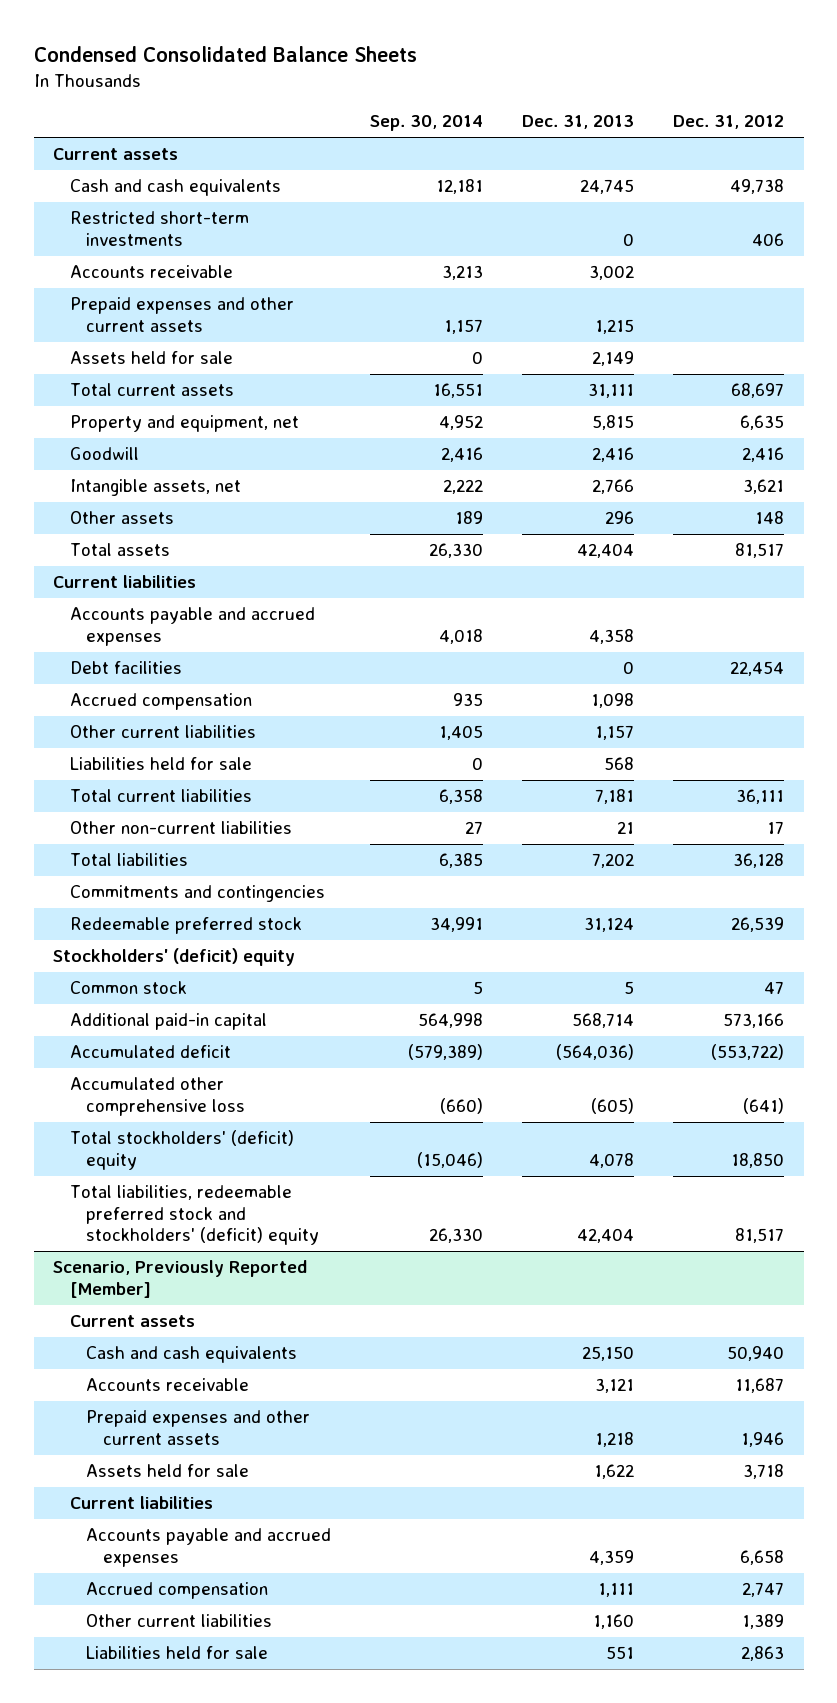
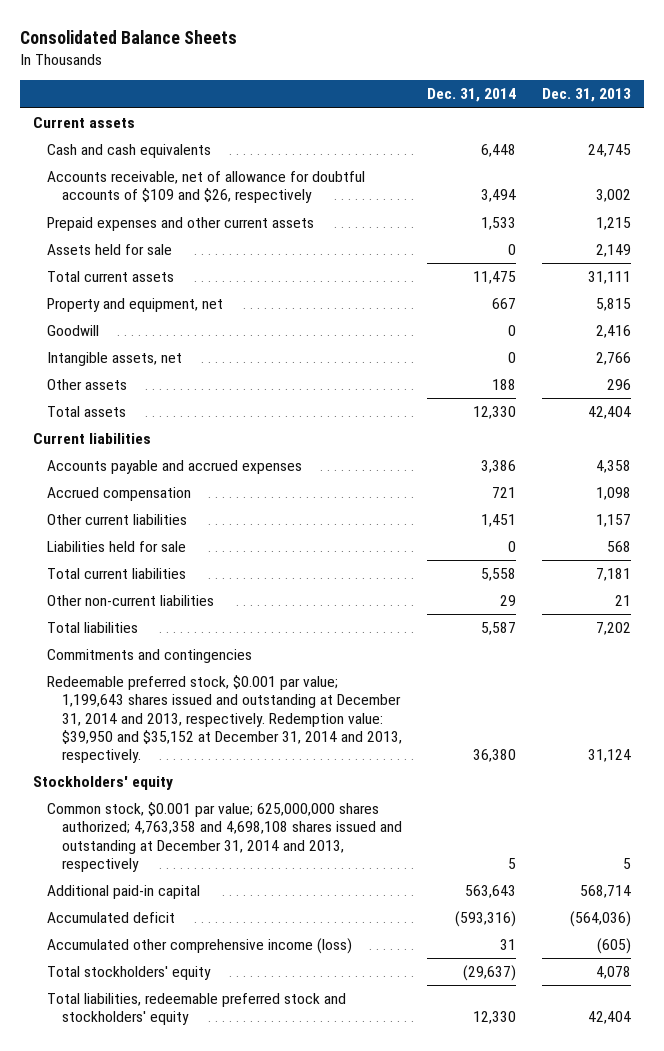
- Condensed Consolidated Balance Sheets
+ Consolidated Balance Sheets
- | Sep. 30, 2014 | Dec. 31, 2013 | Dec. 31, 2012
+ | Dec. 31, 2014 | Dec. 31, 2013
- Restricted short-term investments | | 0 | 406
- Accounts receivable | 3,213 | 3,002 |
+ Accounts receivable, net of allowance for doubtful accounts of $109 and $26, respectively | 3,494 | 3,002
- Debt facilities | | 0 | 22,454
- Redeemable preferred stock | 34,991 | 31,124 | 26,539
- Stockholders' (deficit) equity
- Common stock | 5 | 5 | 47
+ Redeemable preferred stock, $0.001 par value; 1,199,643 shares issued and outstanding at December 31, 2014 and 2013, respectively. Redemption value: $39,950 and $35,152 at December 31, 2014 and 2013, respectively. | 36,380 | 31,124
+ Stockholders' equity
+ Common stock, $0.001 par value; 625,000,000 shares authorized; 4,763,358 and 4,698,108 shares issued and outstanding at December 31, 2014 and 2013, respectively | 5 | 5
- Accumulated other comprehensive loss | (660) | (605) | (641)
- Total stockholders' (deficit) equity | (15,046) | 4,078 | 18,850
- Total liabilities, redeemable preferred stock and stockholders' (deficit) equity | 26,330 | 42,404 | 81,517
- Scenario, Previously Reported [Member]
- Current assets
- Cash and cash equivalents | | 25,150 | 50,940
- Accounts receivable | | 3,121 | 11,687
- Prepaid expenses and other current assets | | 1,218 | 1,946
- Assets held for sale | | 1,622 | 3,718
- Current liabilities
- Accounts payable and accrued expenses | | 4,359 | 6,658
- Accrued compensation | | 1,111 | 2,747
- Other current liabilities | | 1,160 | 1,389
- Liabilities held for sale | | 551 | 2,863
+ Accumulated other comprehensive income (loss) | 31 | (605)
+ Total stockholders' equity | (29,637) | 4,078
+ Total liabilities, redeemable preferred stock and stockholders' equity | 12,330 | 42,404

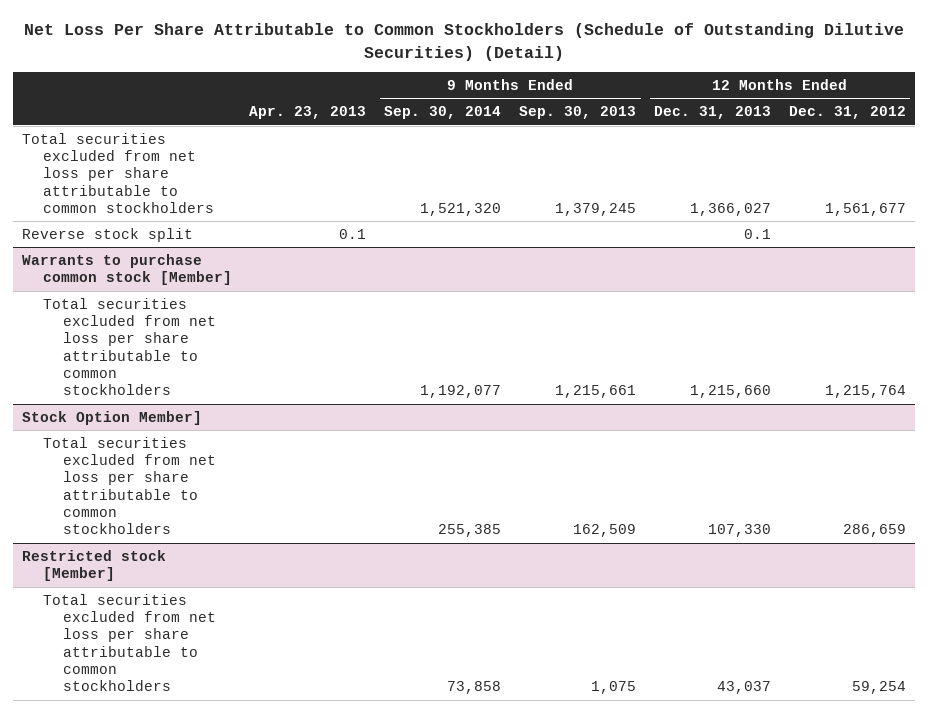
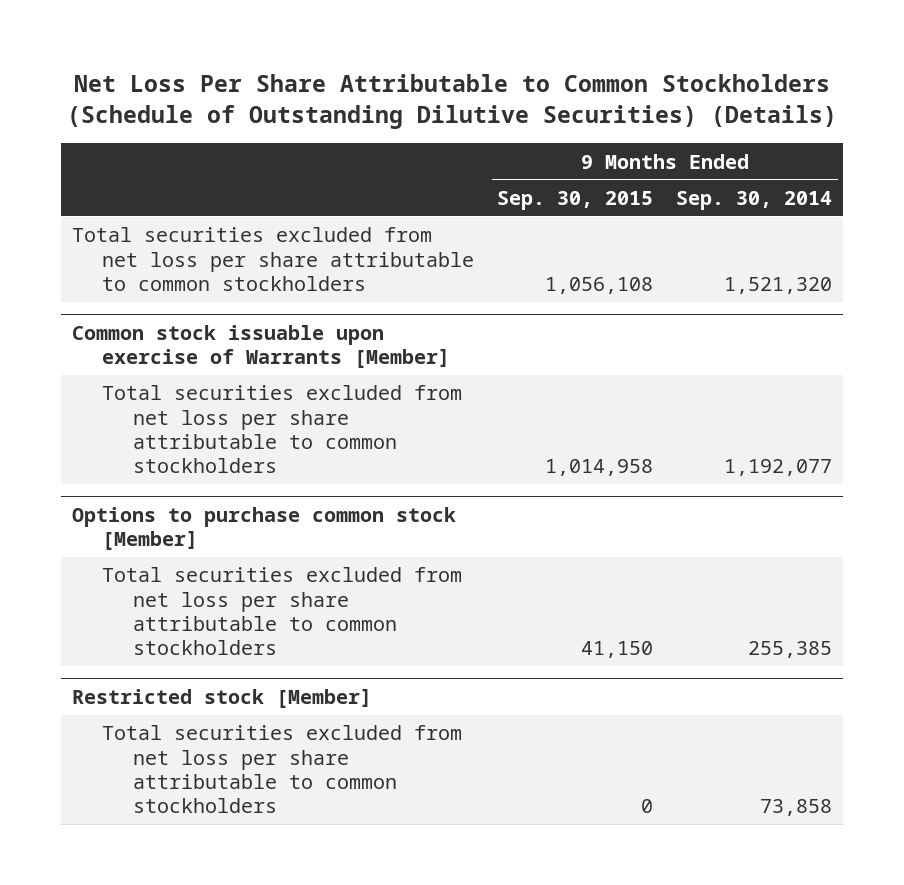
- Net Loss Per Share Attributable to Common Stockholders (Schedule of Outstanding Dilutive Securities) (Detail)
+ Net Loss Per Share Attributable to Common Stockholders (Schedule of Outstanding Dilutive Securities) (Details)
- | Apr. 23, 2013 | 9 Months Ended Sep. 30, 2014 | 9 Months Ended Sep. 30, 2013 | 12 Months Ended Dec. 31, 2013 | 12 Months Ended Dec. 31, 2012
+ | 9 Months Ended Sep. 30, 2015 | 9 Months Ended Sep. 30, 2014
- Reverse stock split | 0.1 | | | 0.1 |
- Warrants to purchase common stock [Member]
+ Common stock issuable upon exercise of Warrants [Member]
- Stock Option Member]
+ Options to purchase common stock [Member]

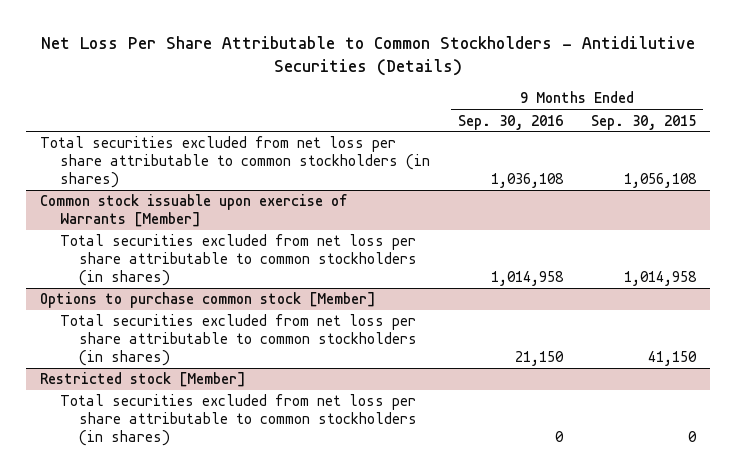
- Net Loss Per Share Attributable to Common Stockholders (Schedule of Outstanding Dilutive Securities) (Details)
+ Net Loss Per Share Attributable to Common Stockholders - Antidilutive Securities (Details)
- | 9 Months Ended Sep. 30, 2015 | 9 Months Ended Sep. 30, 2014
+ | 9 Months Ended Sep. 30, 2016 | 9 Months Ended Sep. 30, 2015
- Total securities excluded from net loss per share attributable to common stockholders | 1,056,108 | 1,521,320
+ Total securities excluded from net loss per share attributable to common stockholders (in shares) | 1,036,108 | 1,056,108
@ Common stock issuable upon exercise of Warrants [Member]
- Total securities excluded from net loss per share attributable to common stockholders | 1,014,958 | 1,192,077
+ Total securities excluded from net loss per share attributable to common stockholders (in shares) | 1,014,958 | 1,014,958
@ Options to purchase common stock [Member]
- Total securities excluded from net loss per share attributable to common stockholders | 41,150 | 255,385
+ Total securities excluded from net loss per share attributable to common stockholders (in shares) | 21,150 | 41,150
@ Restricted stock [Member]
- Total securities excluded from net loss per share attributable to common stockholders | 0 | 73,858
+ Total securities excluded from net loss per share attributable to common stockholders (in shares) | 0 | 0

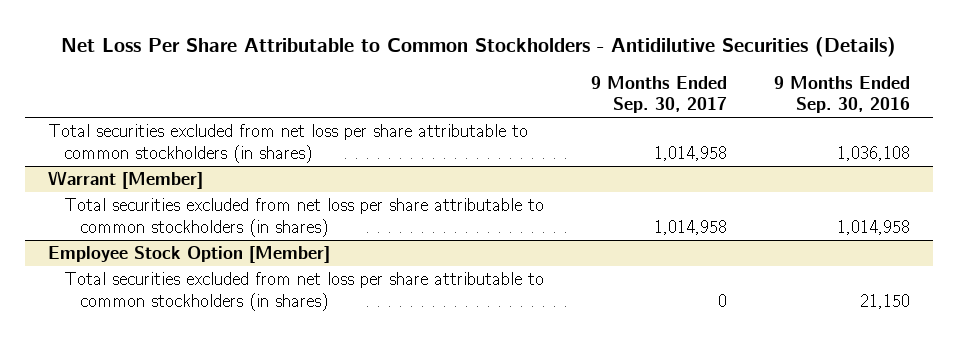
- | 9 Months Ended Sep. 30, 2016 | 9 Months Ended Sep. 30, 2015
+ | 9 Months Ended Sep. 30, 2017 | 9 Months Ended Sep. 30, 2016
- Common stock issuable upon exercise of Warrants [Member]
+ Warrant [Member]
- Options to purchase common stock [Member]
+ Employee Stock Option [Member]
- Restricted stock [Member]
- Total securities excluded from net loss per share attributable to common stockholders (in shares) | 0 | 0

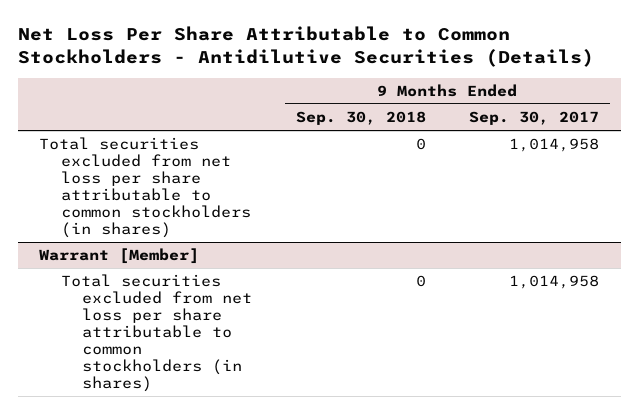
- | 9 Months Ended Sep. 30, 2017 | 9 Months Ended Sep. 30, 2016
+ | 9 Months Ended Sep. 30, 2018 | 9 Months Ended Sep. 30, 2017
- Employee Stock Option [Member]
- Total securities excluded from net loss per share attributable to common stockholders (in shares) | 0 | 21,150

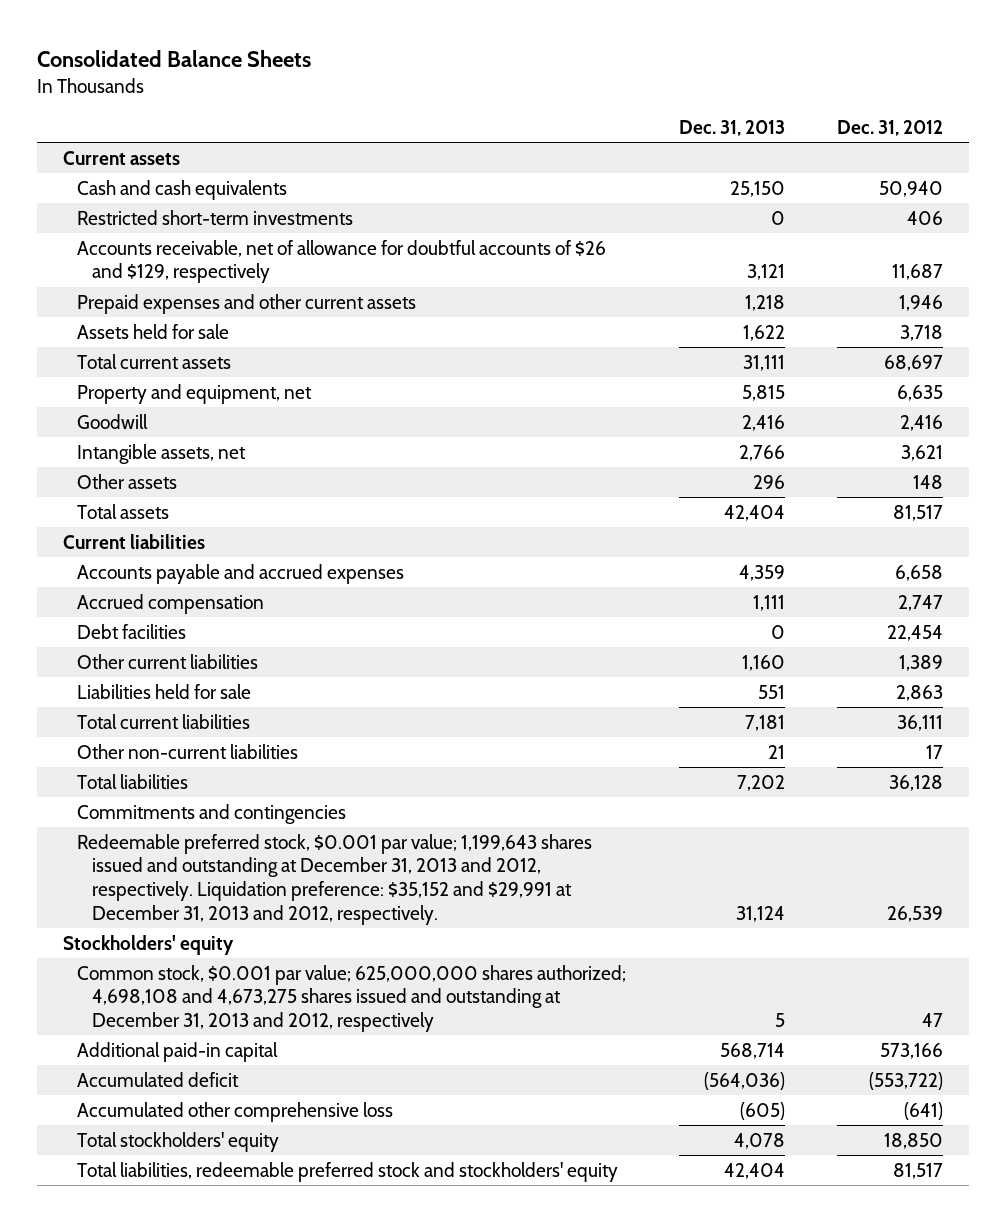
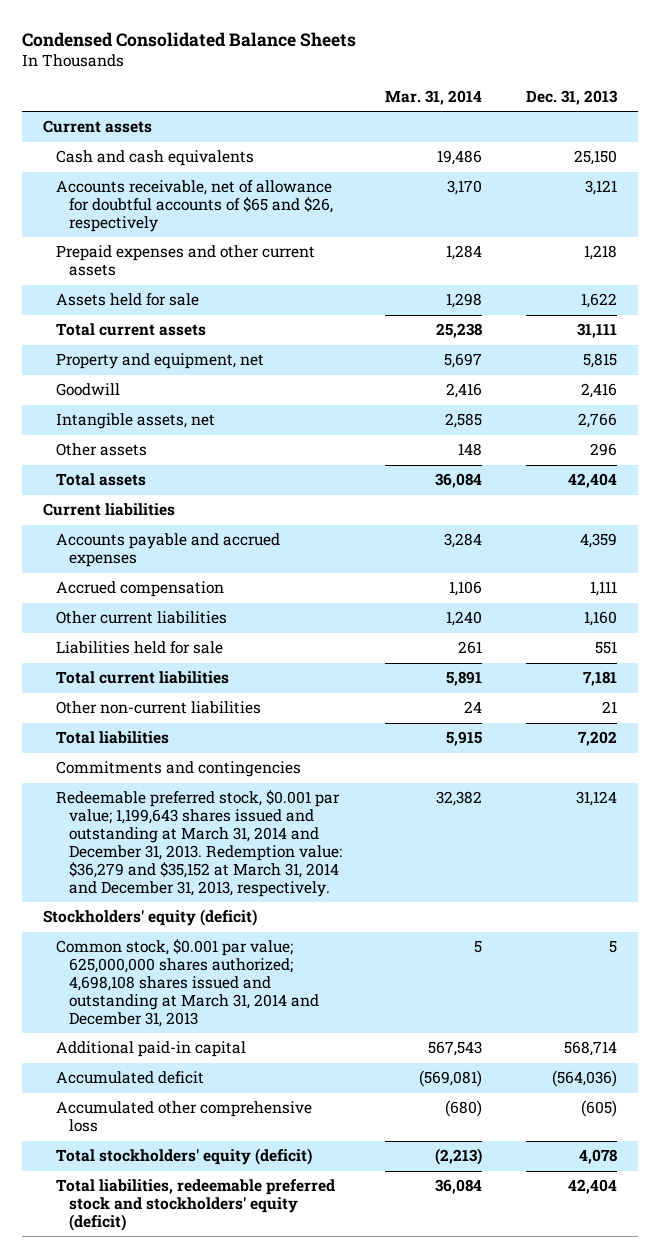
- Consolidated Balance Sheets
+ Condensed Consolidated Balance Sheets
- | Dec. 31, 2013 | Dec. 31, 2012
+ | Mar. 31, 2014 | Dec. 31, 2013
- Restricted short-term investments | 0 | 406
- Accounts receivable, net of allowance for doubtful accounts of $26 and $129, respectively | 3,121 | 11,687
+ Accounts receivable, net of allowance for doubtful accounts of $65 and $26, respectively | 3,170 | 3,121
- Debt facilities | 0 | 22,454
- Redeemable preferred stock, $0.001 par value; 1,199,643 shares issued and outstanding at December 31, 2013 and 2012, respectively. Liquidation preference: $35,152 and $29,991 at December 31, 2013 and 2012, respectively. | 31,124 | 26,539
- Stockholders' equity
- Common stock, $0.001 par value; 625,000,000 shares authorized; 4,698,108 and 4,673,275 shares issued and outstanding at December 31, 2013 and 2012, respectively | 5 | 47
+ Redeemable preferred stock, $0.001 par value; 1,199,643 shares issued and outstanding at March 31, 2014 and December 31, 2013. Redemption value: $36,279 and $35,152 at March 31, 2014 and December 31, 2013, respectively. | 32,382 | 31,124
+ Stockholders' equity (deficit)
+ Common stock, $0.001 par value; 625,000,000 shares authorized; 4,698,108 shares issued and outstanding at March 31, 2014 and December 31, 2013 | 5 | 5
- Total stockholders' equity | 4,078 | 18,850
- Total liabilities, redeemable preferred stock and stockholders' equity | 42,404 | 81,517
+ Total stockholders' equity (deficit) | (2,213) | 4,078
+ Total liabilities, redeemable preferred stock and stockholders' equity (deficit) | 36,084 | 42,404

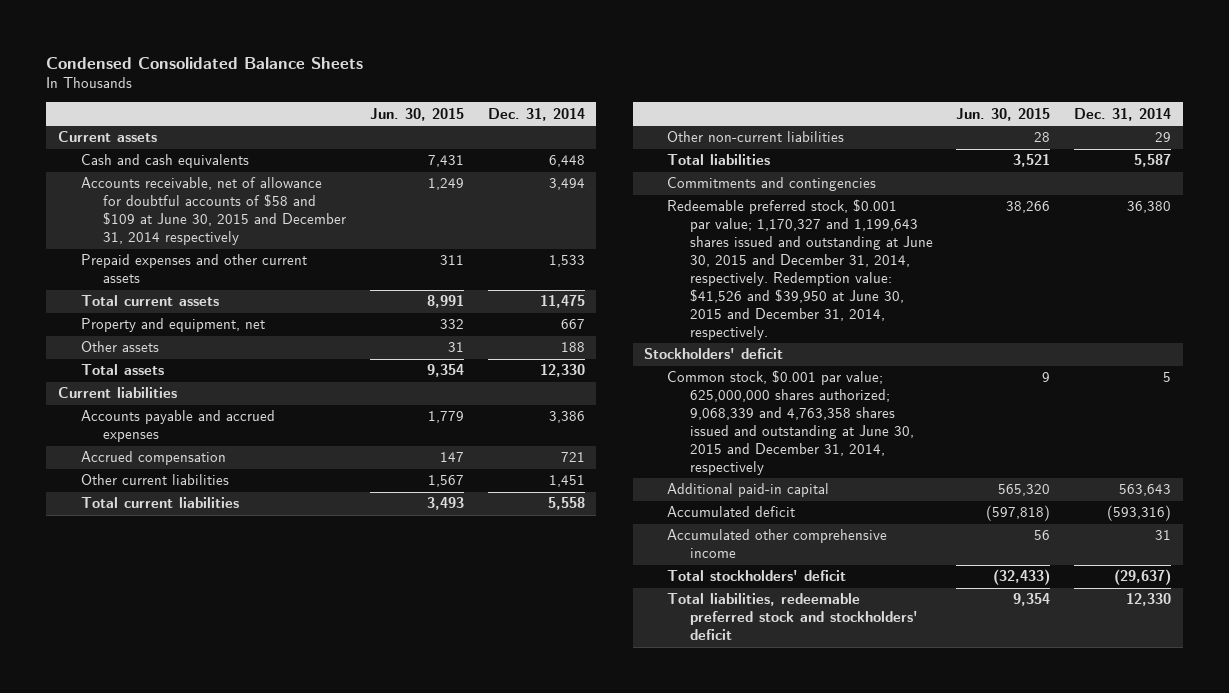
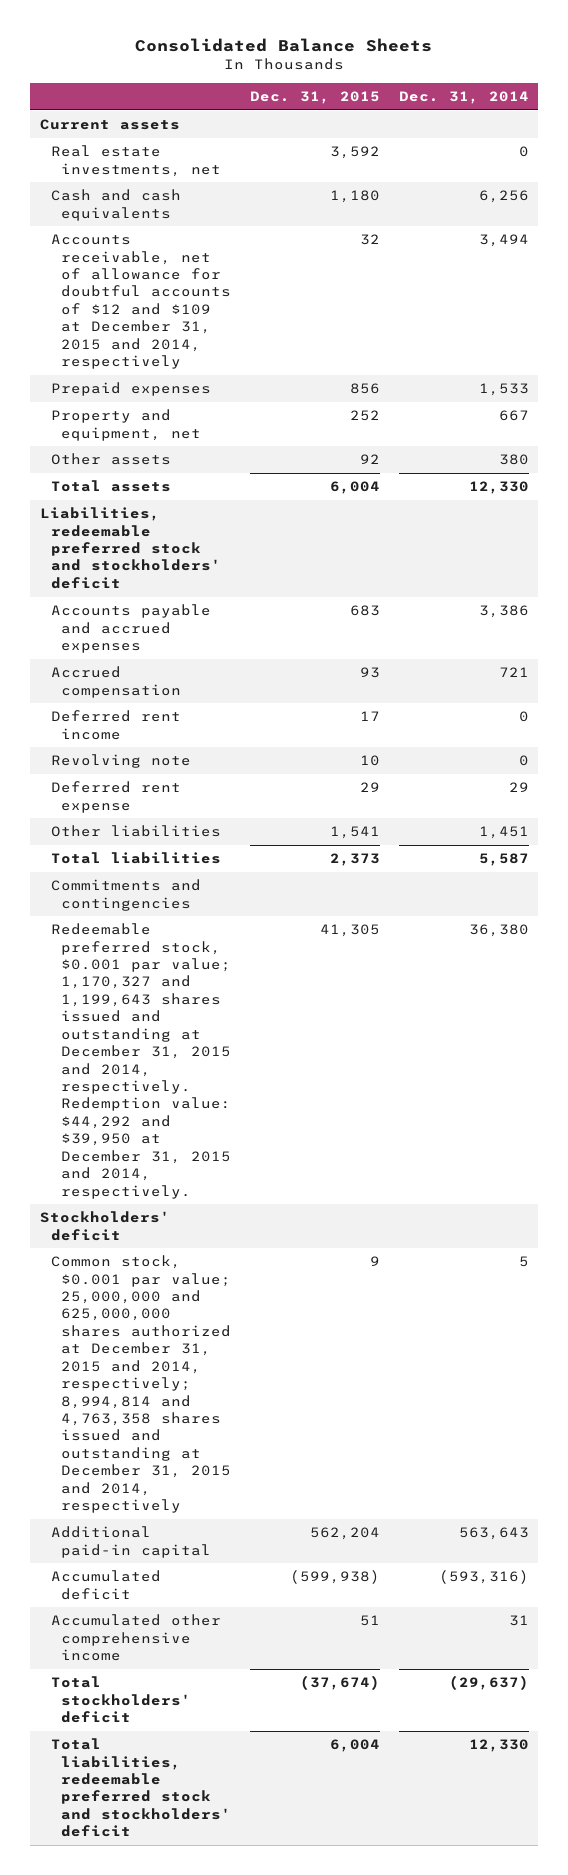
- Condensed Consolidated Balance Sheets
+ Consolidated Balance Sheets
- | Jun. 30, 2015 | Dec. 31, 2014
+ | Dec. 31, 2015 | Dec. 31, 2014
- Cash and cash equivalents | 7,431 | 6,448
- Accounts receivable, net of allowance for doubtful accounts of $58 and $109 at June 30, 2015 and December 31, 2014 respectively | 1,249 | 3,494
- Prepaid expenses and other current assets | 311 | 1,533
- Total current assets | 8,991 | 11,475
+ Real estate investments, net | 3,592 | 0
+ Cash and cash equivalents | 1,180 | 6,256
+ Accounts receivable, net of allowance for doubtful accounts of $12 and $109 at December 31, 2015 and 2014, respectively | 32 | 3,494
+ Prepaid expenses | 856 | 1,533
- Other assets | 31 | 188
+ Other assets | 92 | 380
- Current liabilities
+ Liabilities, redeemable preferred stock and stockholders' deficit
- Other current liabilities | 1,567 | 1,451
- Total current liabilities | 3,493 | 5,558
- Other non-current liabilities | 28 | 29
+ Deferred rent income | 17 | 0
+ Revolving note | 10 | 0
+ Deferred rent expense | 29 | 29
+ Other liabilities | 1,541 | 1,451
- Redeemable preferred stock, $0.001 par value; 1,170,327 and 1,199,643 shares issued and outstanding at June 30, 2015 and December 31, 2014, respectively. Redemption value: $41,526 and $39,950 at June 30, 2015 and December 31, 2014, respectively. | 38,266 | 36,380
+ Redeemable preferred stock, $0.001 par value; 1,170,327 and 1,199,643 shares issued and outstanding at December 31, 2015 and 2014, respectively. Redemption value: $44,292 and $39,950 at December 31, 2015 and 2014, respectively. | 41,305 | 36,380
- Common stock, $0.001 par value; 625,000,000 shares authorized; 9,068,339 and 4,763,358 shares issued and outstanding at June 30, 2015 and December 31, 2014, respectively | 9 | 5
+ Common stock, $0.001 par value; 25,000,000 and 625,000,000 shares authorized at December 31, 2015 and 2014, respectively; 8,994,814 and 4,763,358 shares issued and outstanding at December 31, 2015 and 2014, respectively | 9 | 5

